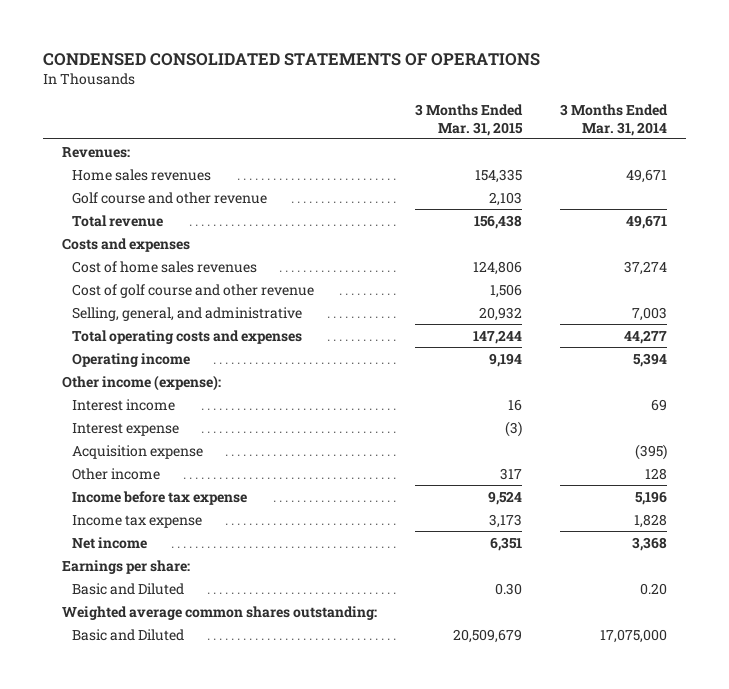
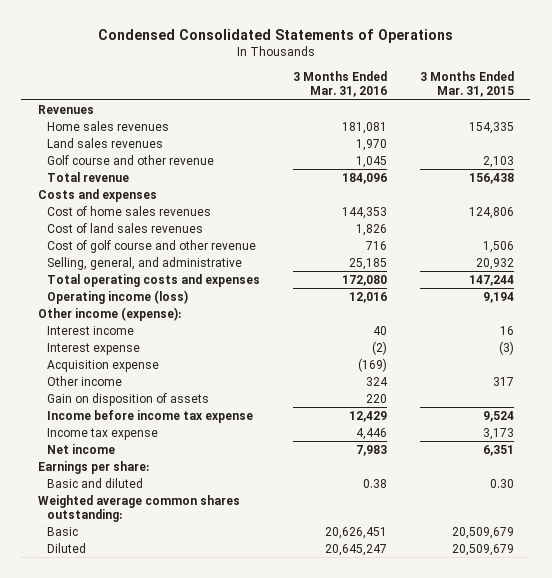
- CONDENSED CONSOLIDATED STATEMENTS OF OPERATIONS
+ Condensed Consolidated Statements of Operations
- | 3 Months Ended Mar. 31, 2015 | 3 Months Ended Mar. 31, 2014
+ | 3 Months Ended Mar. 31, 2016 | 3 Months Ended Mar. 31, 2015
- Revenues:
+ Revenues
+ Land sales revenues | 1,970 |
+ Cost of land sales revenues | 1,826 |
- Operating income | 9,194 | 5,394
+ Operating income (loss) | 12,016 | 9,194
- Income before tax expense | 9,524 | 5,196
+ Gain on disposition of assets | 220 |
+ Income before income tax expense | 12,429 | 9,524
- Basic and Diluted | 0.30 | 0.20
+ Basic and diluted | 0.38 | 0.30
- Basic and Diluted | 20,509,679 | 17,075,000
+ Basic | 20,626,451 | 20,509,679
+ Diluted | 20,645,247 | 20,509,679

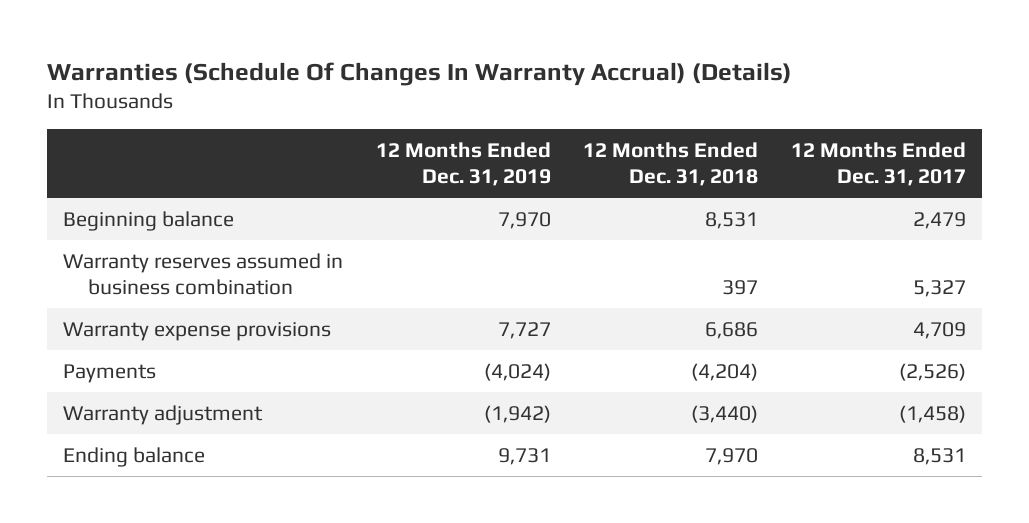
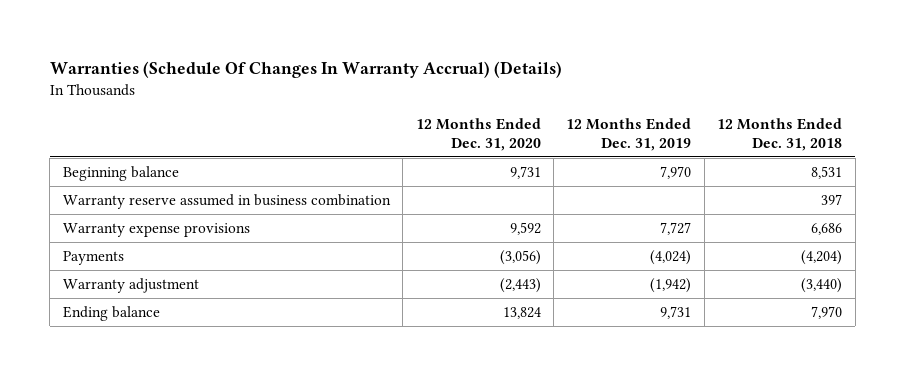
- | 12 Months Ended Dec. 31, 2019 | 12 Months Ended Dec. 31, 2018 | 12 Months Ended Dec. 31, 2017
+ | 12 Months Ended Dec. 31, 2020 | 12 Months Ended Dec. 31, 2019 | 12 Months Ended Dec. 31, 2018
- Warranty reserves assumed in business combination | | 397 | 5,327
+ Warranty reserve assumed in business combination | | | 397

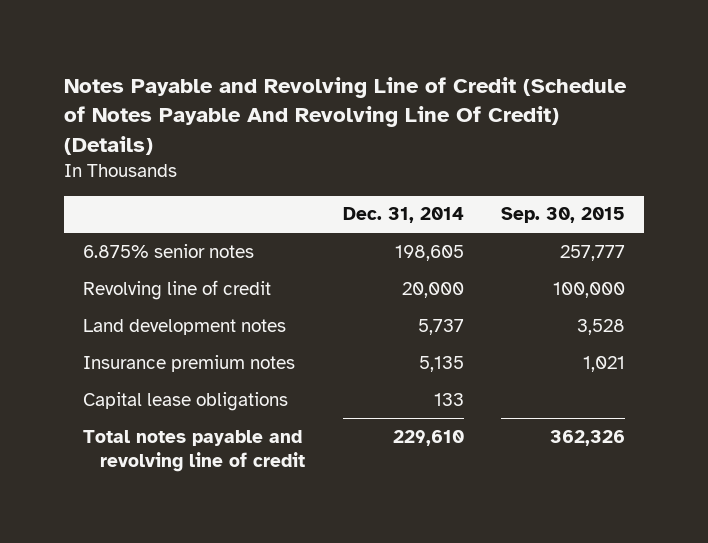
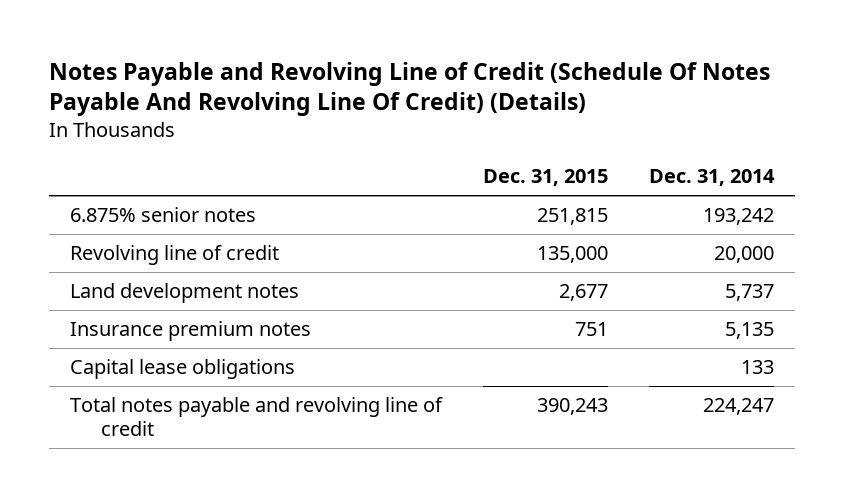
- Notes Payable and Revolving Line of Credit (Schedule of Notes Payable And Revolving Line Of Credit) (Details)
+ Notes Payable and Revolving Line of Credit (Schedule Of Notes Payable And Revolving Line Of Credit) (Details)
- | Dec. 31, 2014 | Sep. 30, 2015
+ | Dec. 31, 2015 | Dec. 31, 2014
- 6.875% senior notes | 198,605 | 257,777
+ 6.875% senior notes | 251,815 | 193,242
- Total notes payable and revolving line of credit | 229,610 | 362,326
+ Total notes payable and revolving line of credit | 390,243 | 224,247

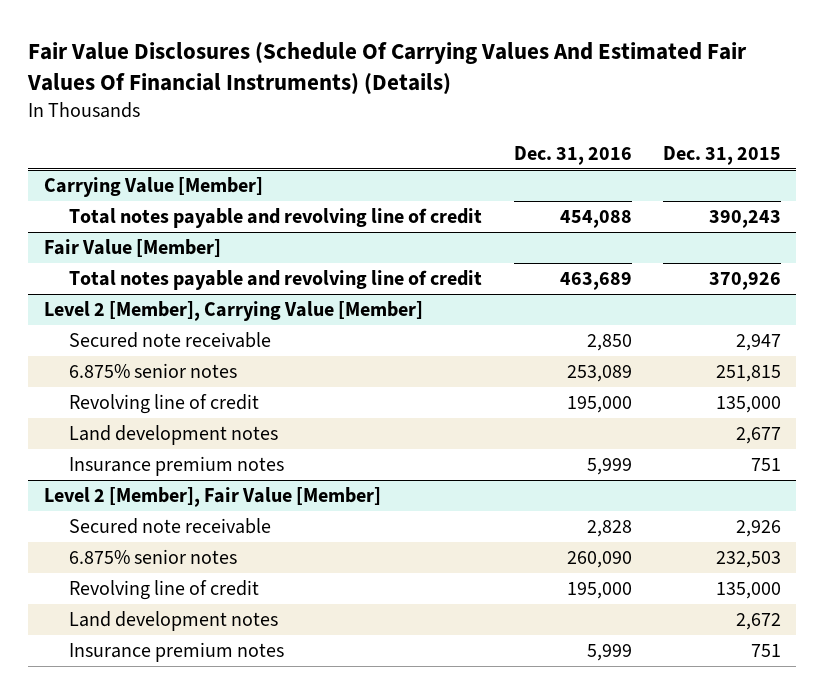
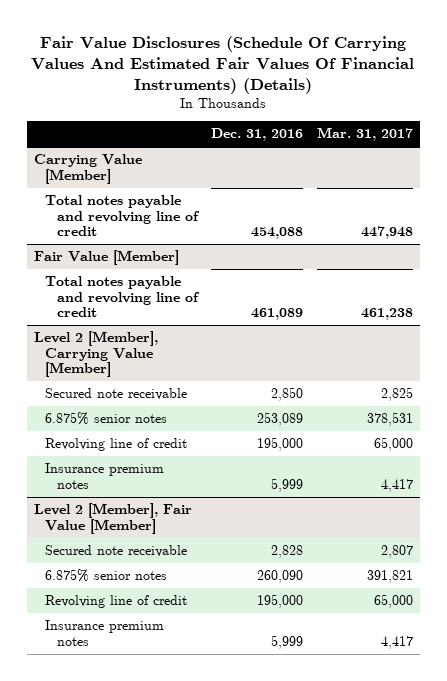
- | Dec. 31, 2016 | Dec. 31, 2015
+ | Dec. 31, 2016 | Mar. 31, 2017
@ Fair Value [Member]
- Total notes payable and revolving line of credit | 463,689 | 370,926
+ Total notes payable and revolving line of credit | 461,089 | 461,238
@ Level 2 [Member], Carrying Value [Member]
- Land development notes | | 2,677
@ Level 2 [Member], Fair Value [Member]
- Land development notes | | 2,672

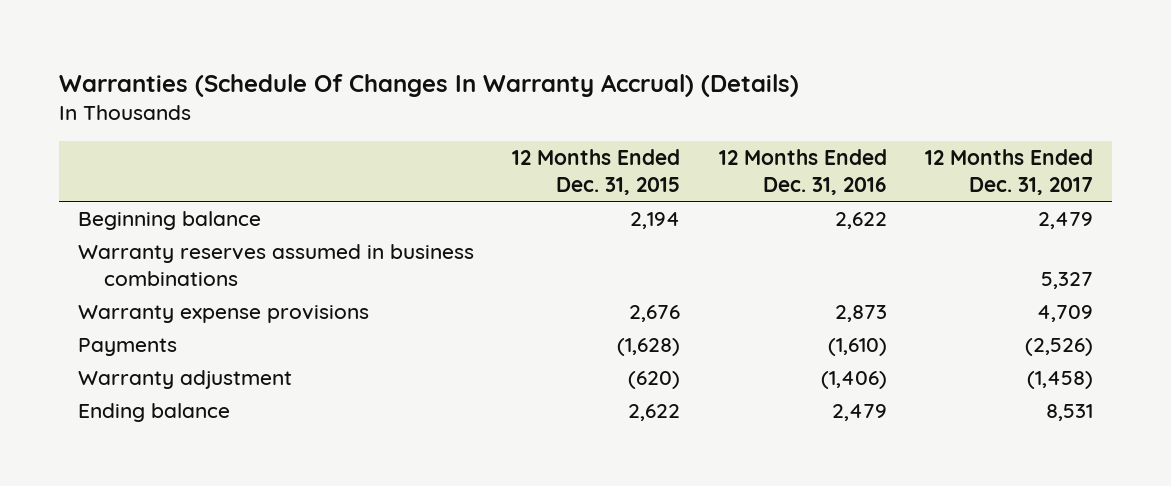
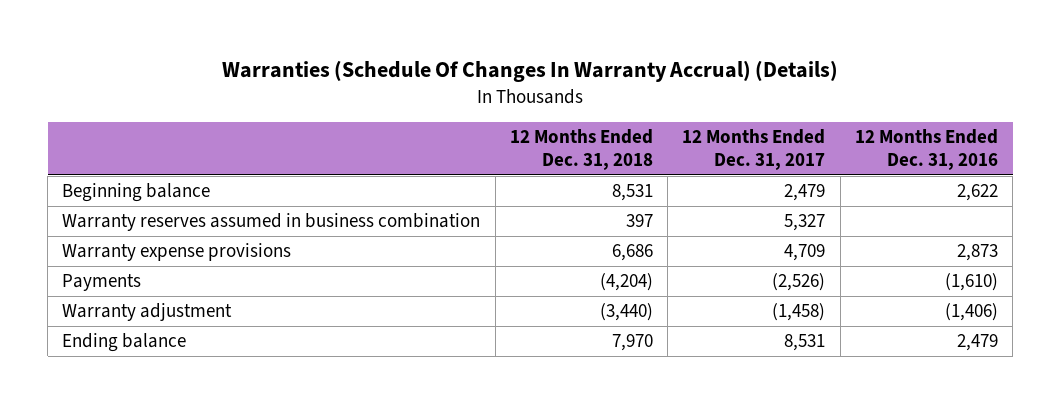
- | 12 Months Ended Dec. 31, 2015 | 12 Months Ended Dec. 31, 2016 | 12 Months Ended Dec. 31, 2017
+ | 12 Months Ended Dec. 31, 2018 | 12 Months Ended Dec. 31, 2017 | 12 Months Ended Dec. 31, 2016
- Warranty reserves assumed in business combinations | | | 5,327
+ Warranty reserves assumed in business combination | 397 | 5,327 |

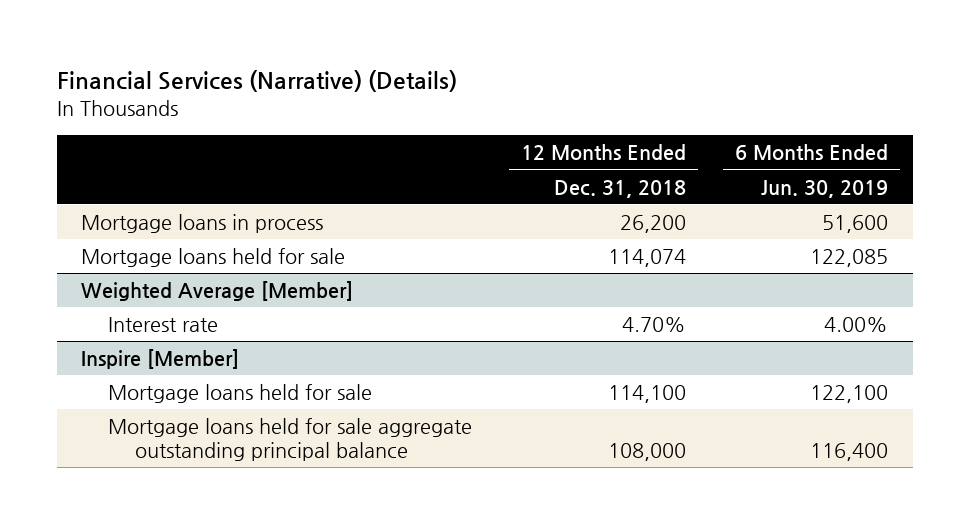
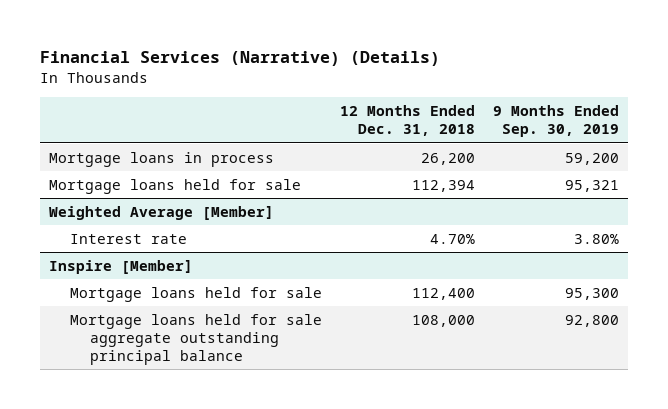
- | 12 Months Ended Dec. 31, 2018 | 6 Months Ended Jun. 30, 2019
+ | 12 Months Ended Dec. 31, 2018 | 9 Months Ended Sep. 30, 2019
- Mortgage loans held for sale | 114,074 | 122,085
+ Mortgage loans held for sale | 112,394 | 95,321
@ Inspire [Member]
- Mortgage loans held for sale | 114,100 | 122,100
+ Mortgage loans held for sale | 112,400 | 95,300

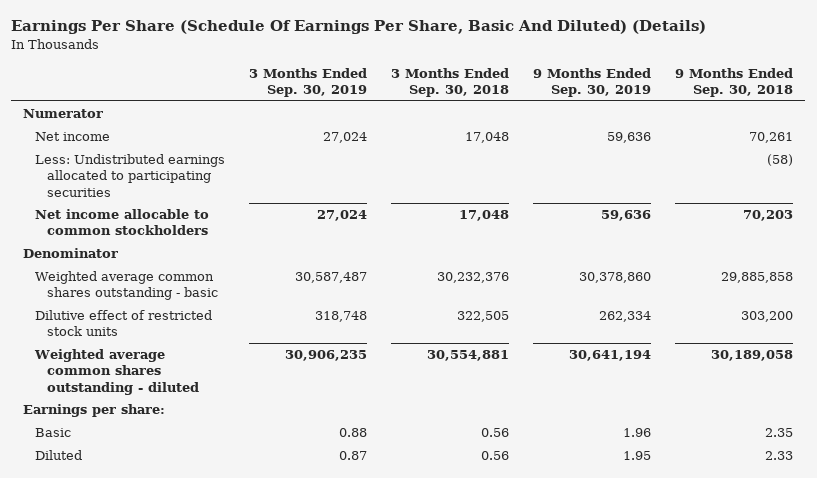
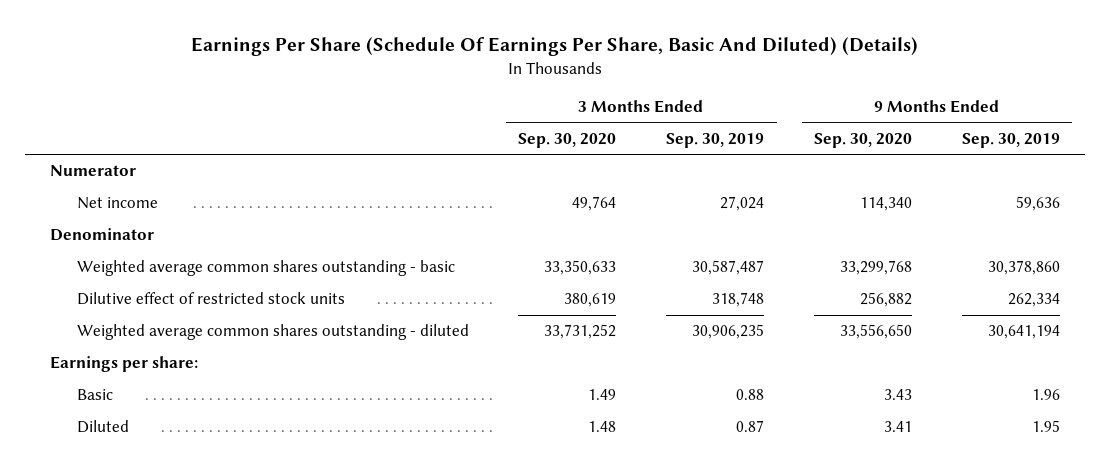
- | 3 Months Ended Sep. 30, 2019 | 3 Months Ended Sep. 30, 2018 | 9 Months Ended Sep. 30, 2019 | 9 Months Ended Sep. 30, 2018
+ | 3 Months Ended Sep. 30, 2020 | 3 Months Ended Sep. 30, 2019 | 9 Months Ended Sep. 30, 2020 | 9 Months Ended Sep. 30, 2019
- Less: Undistributed earnings allocated to participating securities | | | | (58)
- Net income allocable to common stockholders | 27,024 | 17,048 | 59,636 | 70,203

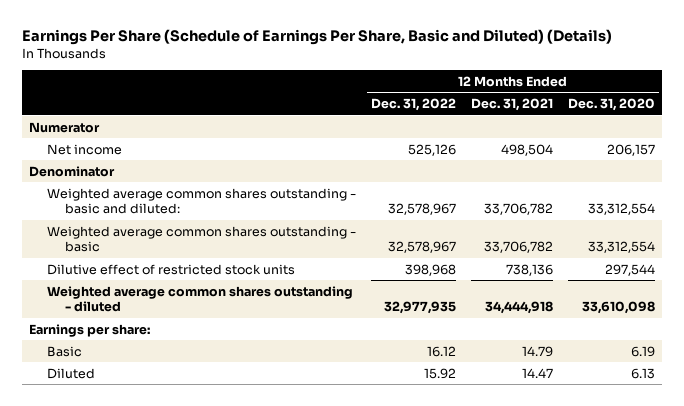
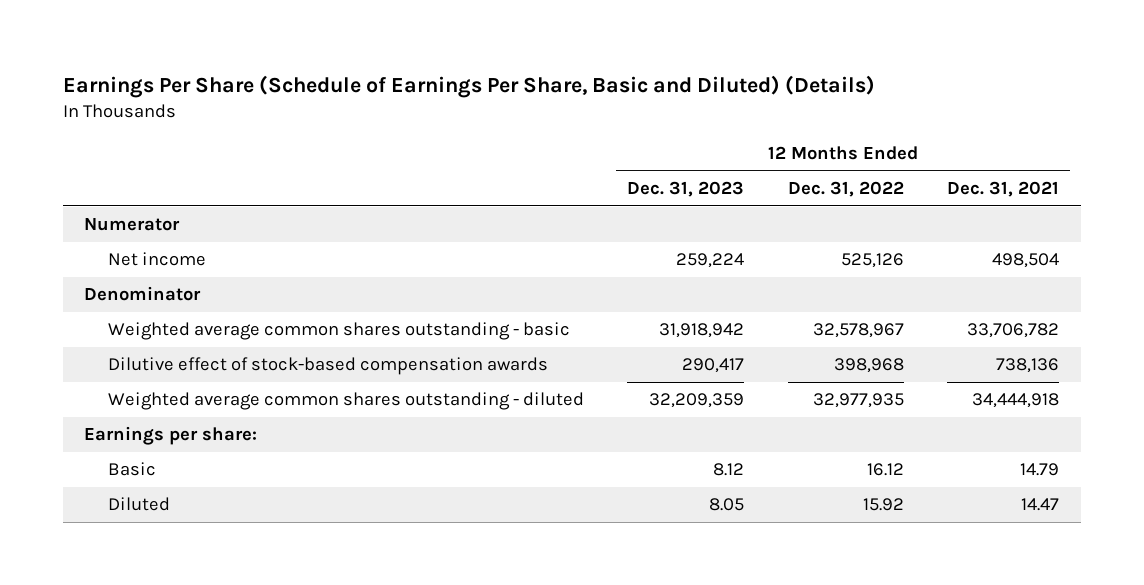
- | 12 Months Ended Dec. 31, 2022 | 12 Months Ended Dec. 31, 2021 | 12 Months Ended Dec. 31, 2020
+ | 12 Months Ended Dec. 31, 2023 | 12 Months Ended Dec. 31, 2022 | 12 Months Ended Dec. 31, 2021
- Weighted average common shares outstanding - basic and diluted: | 32,578,967 | 33,706,782 | 33,312,554
- Dilutive effect of restricted stock units | 398,968 | 738,136 | 297,544
+ Dilutive effect of stock-based compensation awards | 290,417 | 398,968 | 738,136

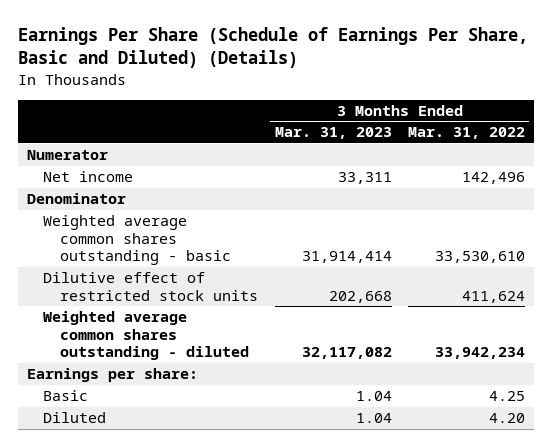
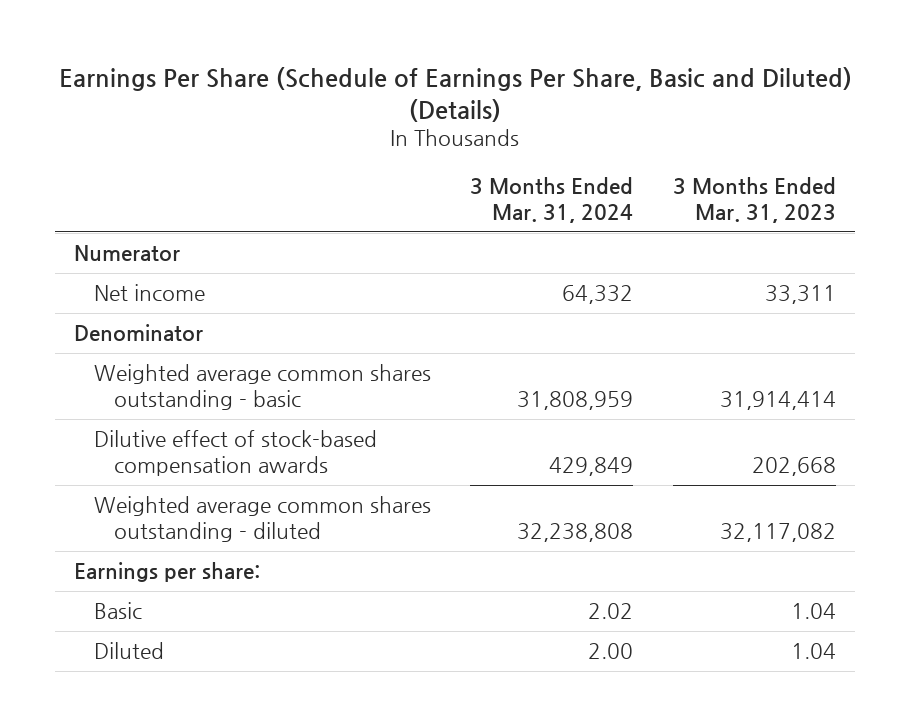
- | 3 Months Ended Mar. 31, 2023 | 3 Months Ended Mar. 31, 2022
+ | 3 Months Ended Mar. 31, 2024 | 3 Months Ended Mar. 31, 2023
- Dilutive effect of restricted stock units | 202,668 | 411,624
+ Dilutive effect of stock-based compensation awards | 429,849 | 202,668

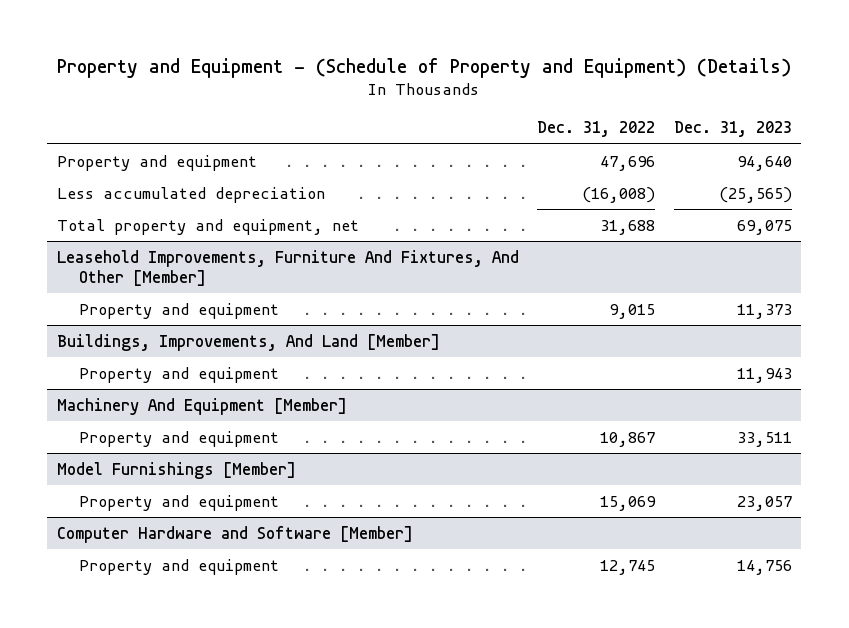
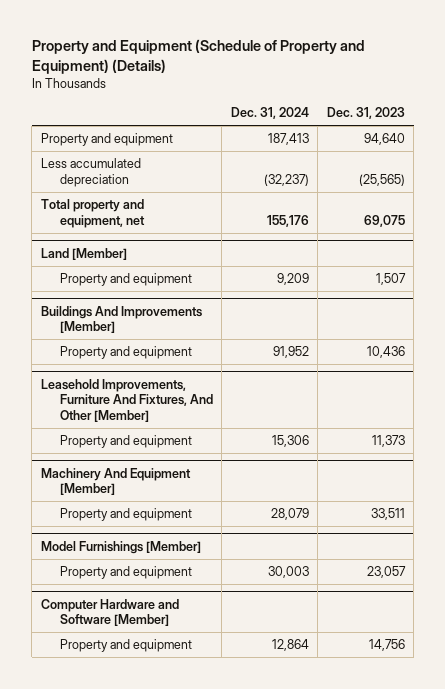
- Property and Equipment - (Schedule of Property and Equipment) (Details)
+ Property and Equipment (Schedule of Property and Equipment) (Details)
- | Dec. 31, 2022 | Dec. 31, 2023
+ | Dec. 31, 2024 | Dec. 31, 2023
+ Land [Member]
+ Property and equipment | 9,209 | 1,507
+ Buildings And Improvements [Member]
+ Property and equipment | 91,952 | 10,436
- Buildings, Improvements, And Land [Member]
- Property and equipment | | 11,943

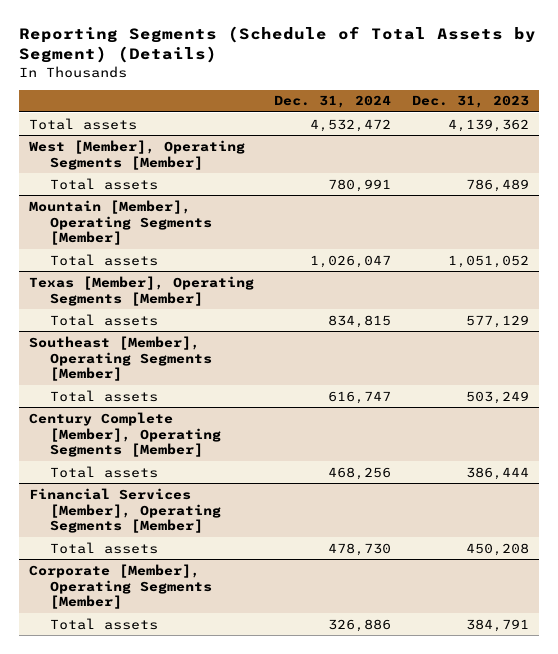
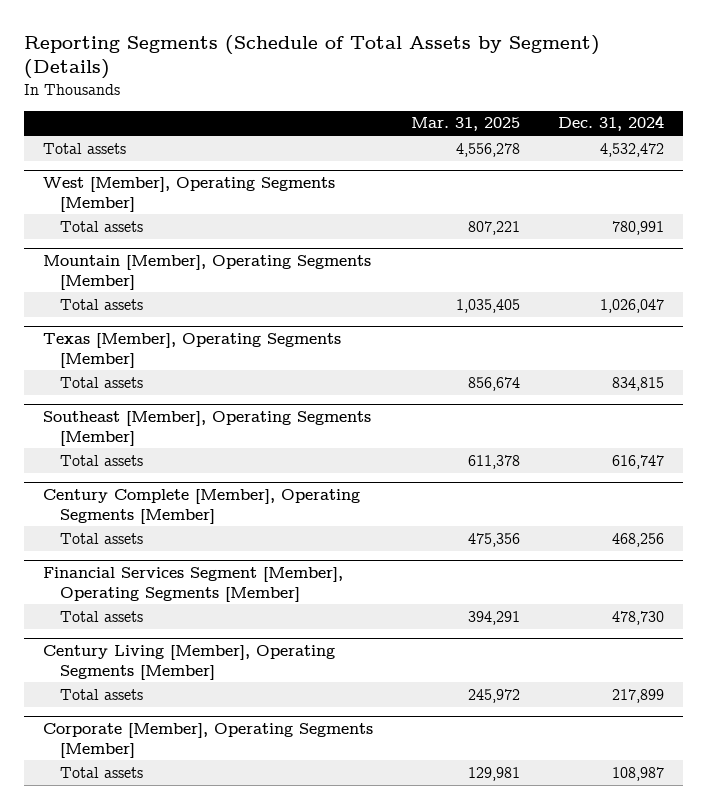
- | Dec. 31, 2024 | Dec. 31, 2023
+ | Mar. 31, 2025 | Dec. 31, 2024
- Financial Services [Member], Operating Segments [Member]
+ Financial Services Segment [Member], Operating Segments [Member]
+ Century Living [Member], Operating Segments [Member]
+ Total assets | 245,972 | 217,899
@ Corporate [Member], Operating Segments [Member]
- Total assets | 326,886 | 384,791
+ Total assets | 129,981 | 108,987

